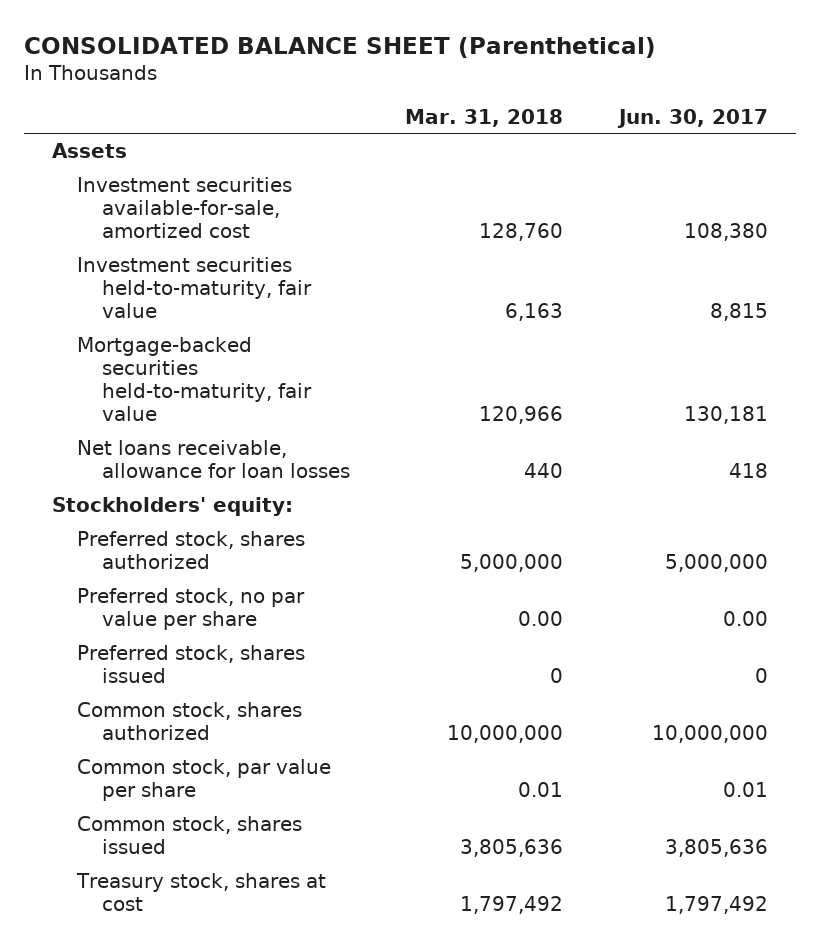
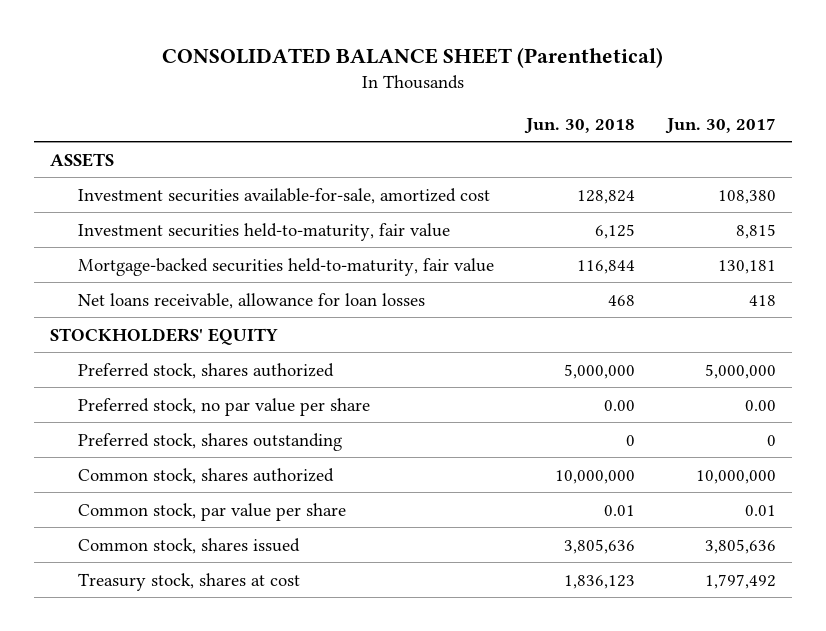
- | Mar. 31, 2018 | Jun. 30, 2017
+ | Jun. 30, 2018 | Jun. 30, 2017
- Assets
+ ASSETS
- Stockholders' equity:
+ STOCKHOLDERS' EQUITY
- Preferred stock, shares issued | 0 | 0
+ Preferred stock, shares outstanding | 0 | 0

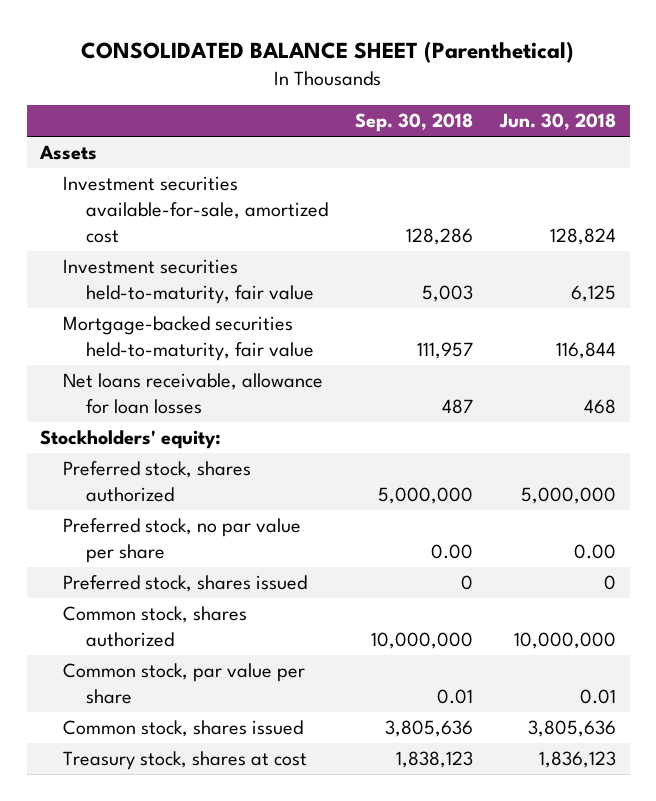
- | Jun. 30, 2018 | Jun. 30, 2017
+ | Sep. 30, 2018 | Jun. 30, 2018
- ASSETS
+ Assets
- STOCKHOLDERS' EQUITY
+ Stockholders' equity:
- Preferred stock, shares outstanding | 0 | 0
+ Preferred stock, shares issued | 0 | 0

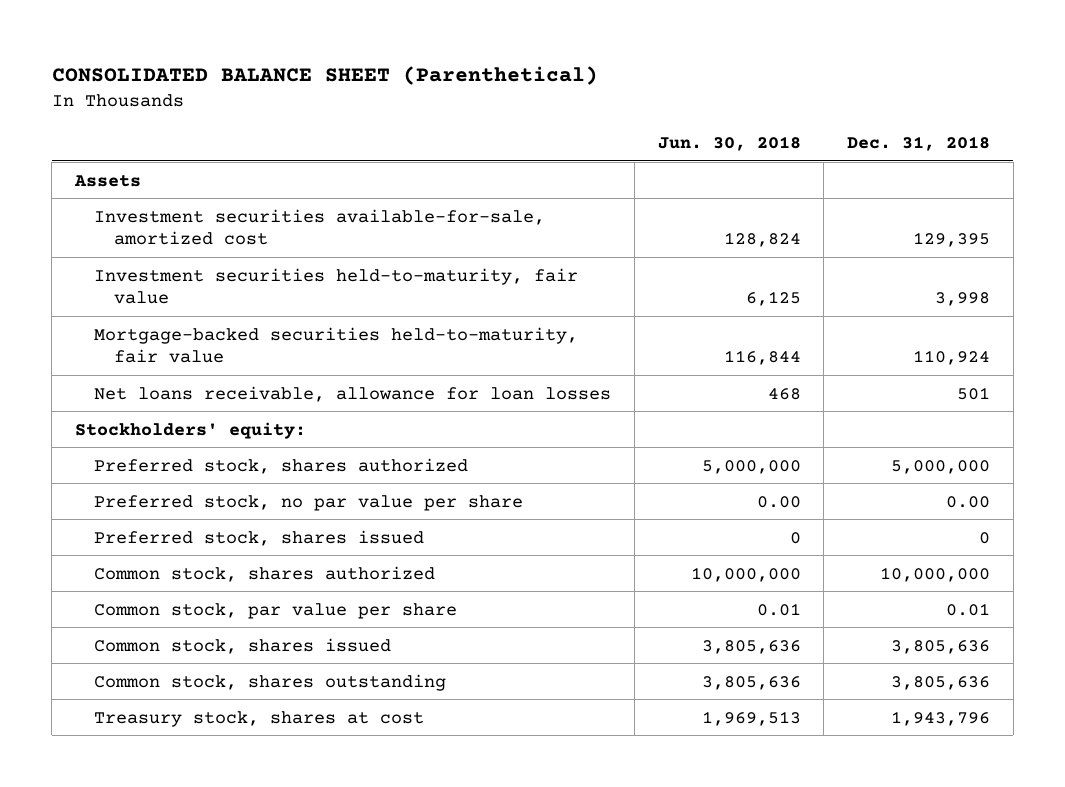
- | Sep. 30, 2018 | Jun. 30, 2018
+ | Jun. 30, 2018 | Dec. 31, 2018
- Treasury stock, shares at cost | 1,838,123 | 1,836,123
+ Common stock, shares outstanding | 3,805,636 | 3,805,636
+ Treasury stock, shares at cost | 1,969,513 | 1,943,796

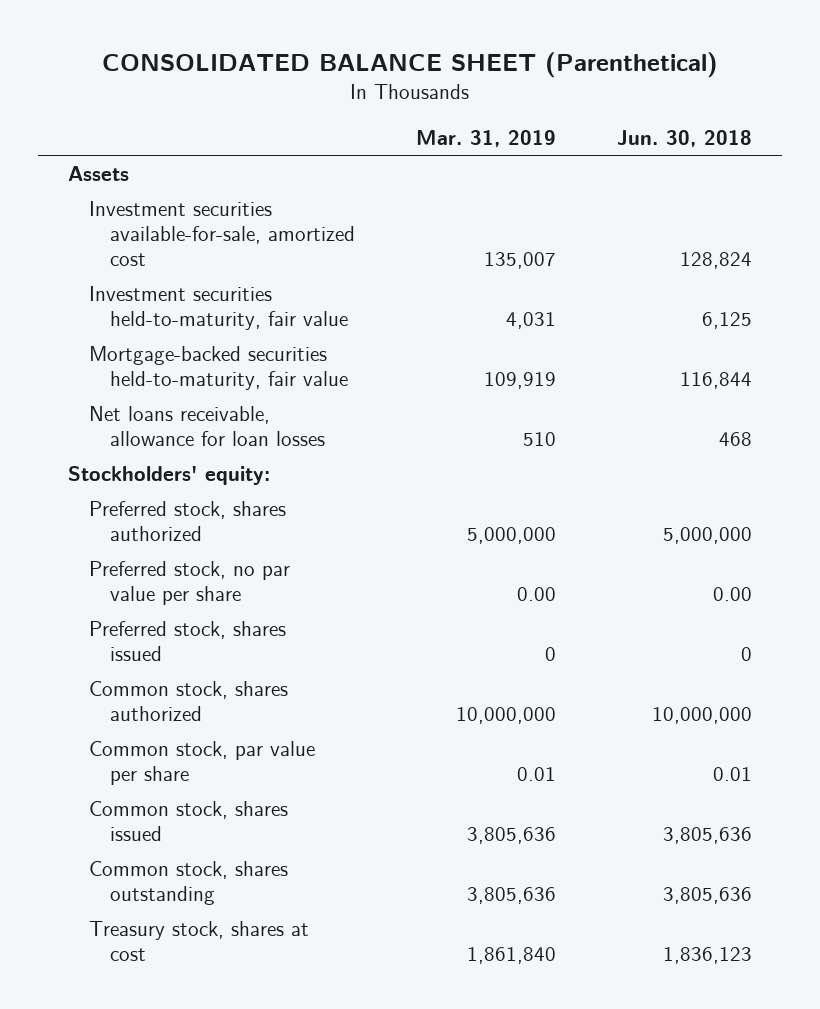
- | Jun. 30, 2018 | Dec. 31, 2018
+ | Mar. 31, 2019 | Jun. 30, 2018
- Treasury stock, shares at cost | 1,969,513 | 1,943,796
+ Treasury stock, shares at cost | 1,861,840 | 1,836,123

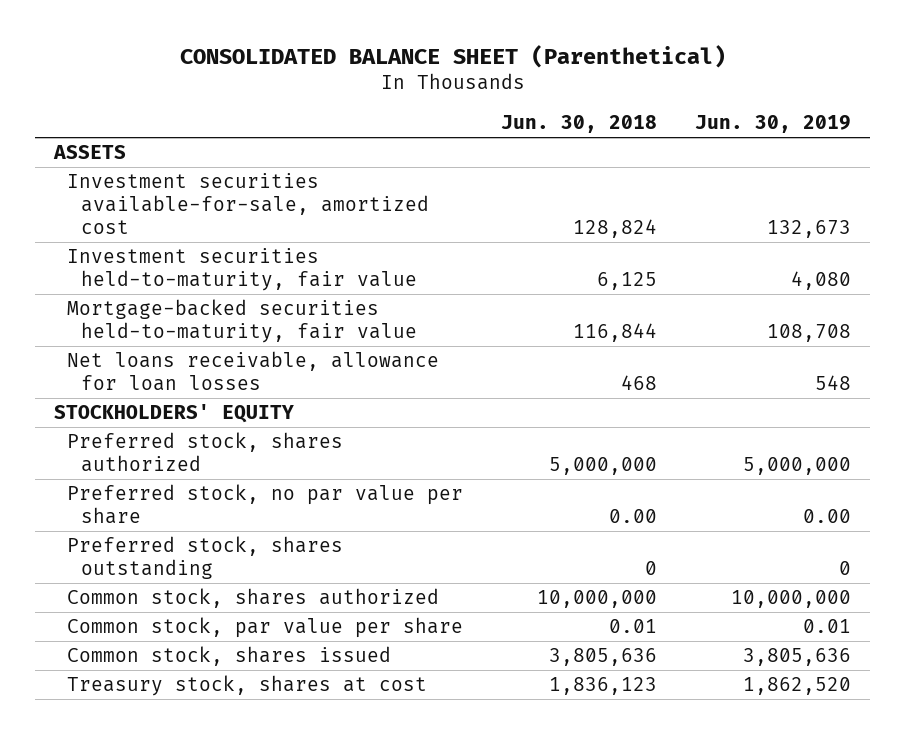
- | Mar. 31, 2019 | Jun. 30, 2018
+ | Jun. 30, 2018 | Jun. 30, 2019
- Assets
+ ASSETS
- Stockholders' equity:
+ STOCKHOLDERS' EQUITY
- Preferred stock, shares issued | 0 | 0
+ Preferred stock, shares outstanding | 0 | 0
- Common stock, shares outstanding | 3,805,636 | 3,805,636

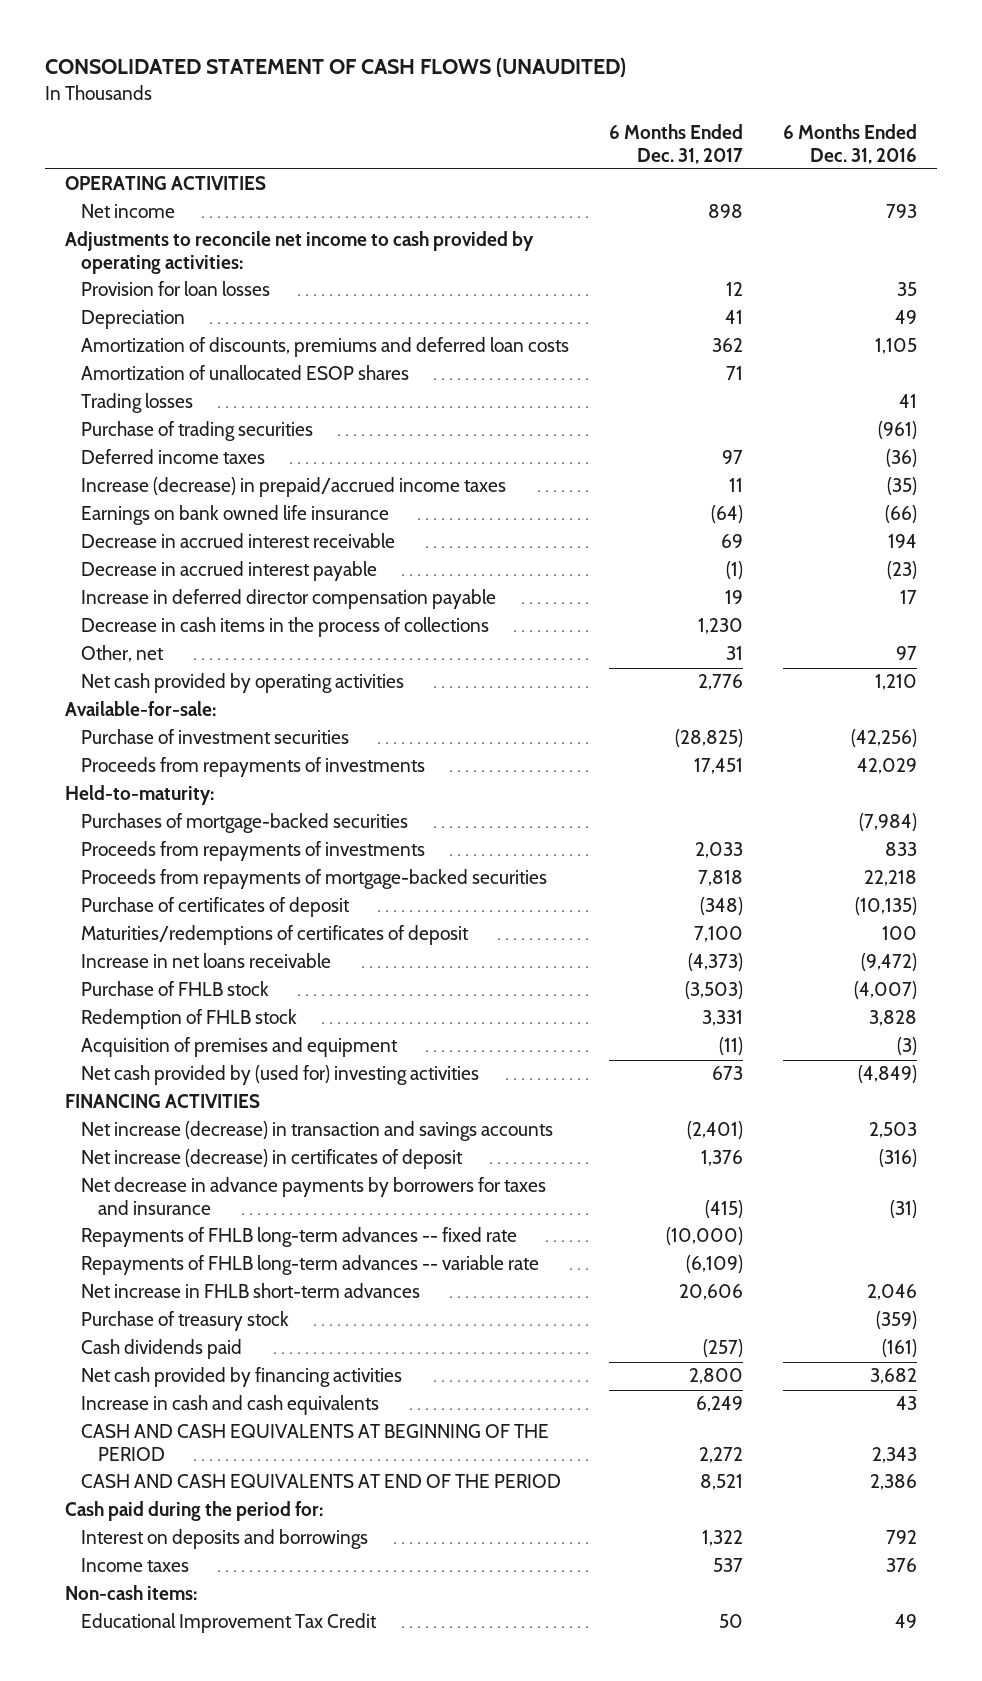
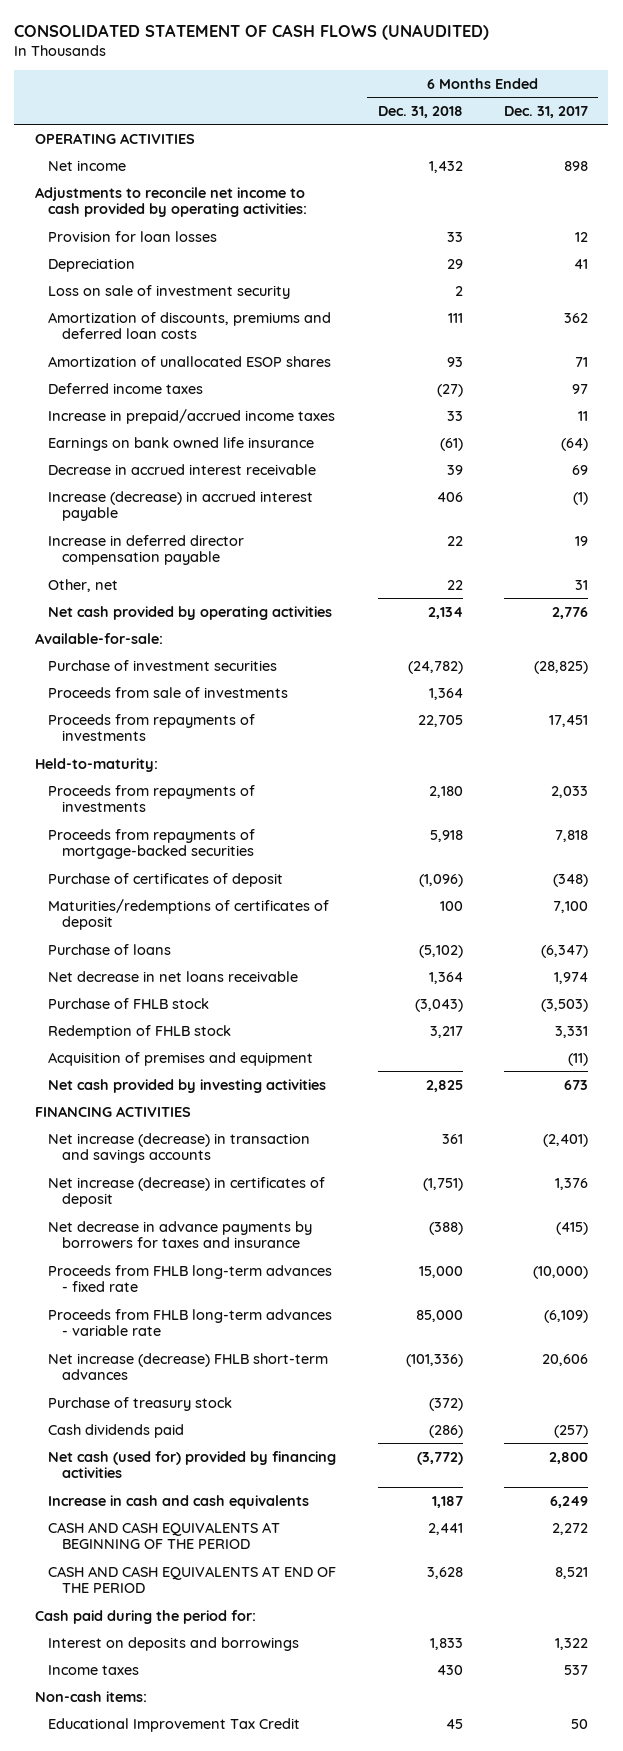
- | 6 Months Ended Dec. 31, 2017 | 6 Months Ended Dec. 31, 2016
+ | 6 Months Ended Dec. 31, 2018 | 6 Months Ended Dec. 31, 2017
+ Loss on sale of investment security | 2 |
- Trading losses | | 41
- Purchase of trading securities | | (961)
- Increase (decrease) in prepaid/accrued income taxes | 11 | (35)
+ Increase in prepaid/accrued income taxes | 33 | 11
- Decrease in accrued interest payable | (1) | (23)
+ Increase (decrease) in accrued interest payable | 406 | (1)
- Decrease in cash items in the process of collections | 1,230 |
+ Proceeds from sale of investments | 1,364 |
- Purchases of mortgage-backed securities | | (7,984)
- Increase in net loans receivable | (4,373) | (9,472)
+ Purchase of loans | (5,102) | (6,347)
+ Net decrease in net loans receivable | 1,364 | 1,974
- Net cash provided by (used for) investing activities | 673 | (4,849)
+ Net cash provided by investing activities | 2,825 | 673
- Repayments of FHLB long-term advances -- fixed rate | (10,000) |
- Repayments of FHLB long-term advances -- variable rate | (6,109) |
- Net increase in FHLB short-term advances | 20,606 | 2,046
+ Proceeds from FHLB long-term advances - fixed rate | 15,000 | (10,000)
+ Proceeds from FHLB long-term advances - variable rate | 85,000 | (6,109)
+ Net increase (decrease) FHLB short-term advances | (101,336) | 20,606
- Net cash provided by financing activities | 2,800 | 3,682
+ Net cash (used for) provided by financing activities | (3,772) | 2,800

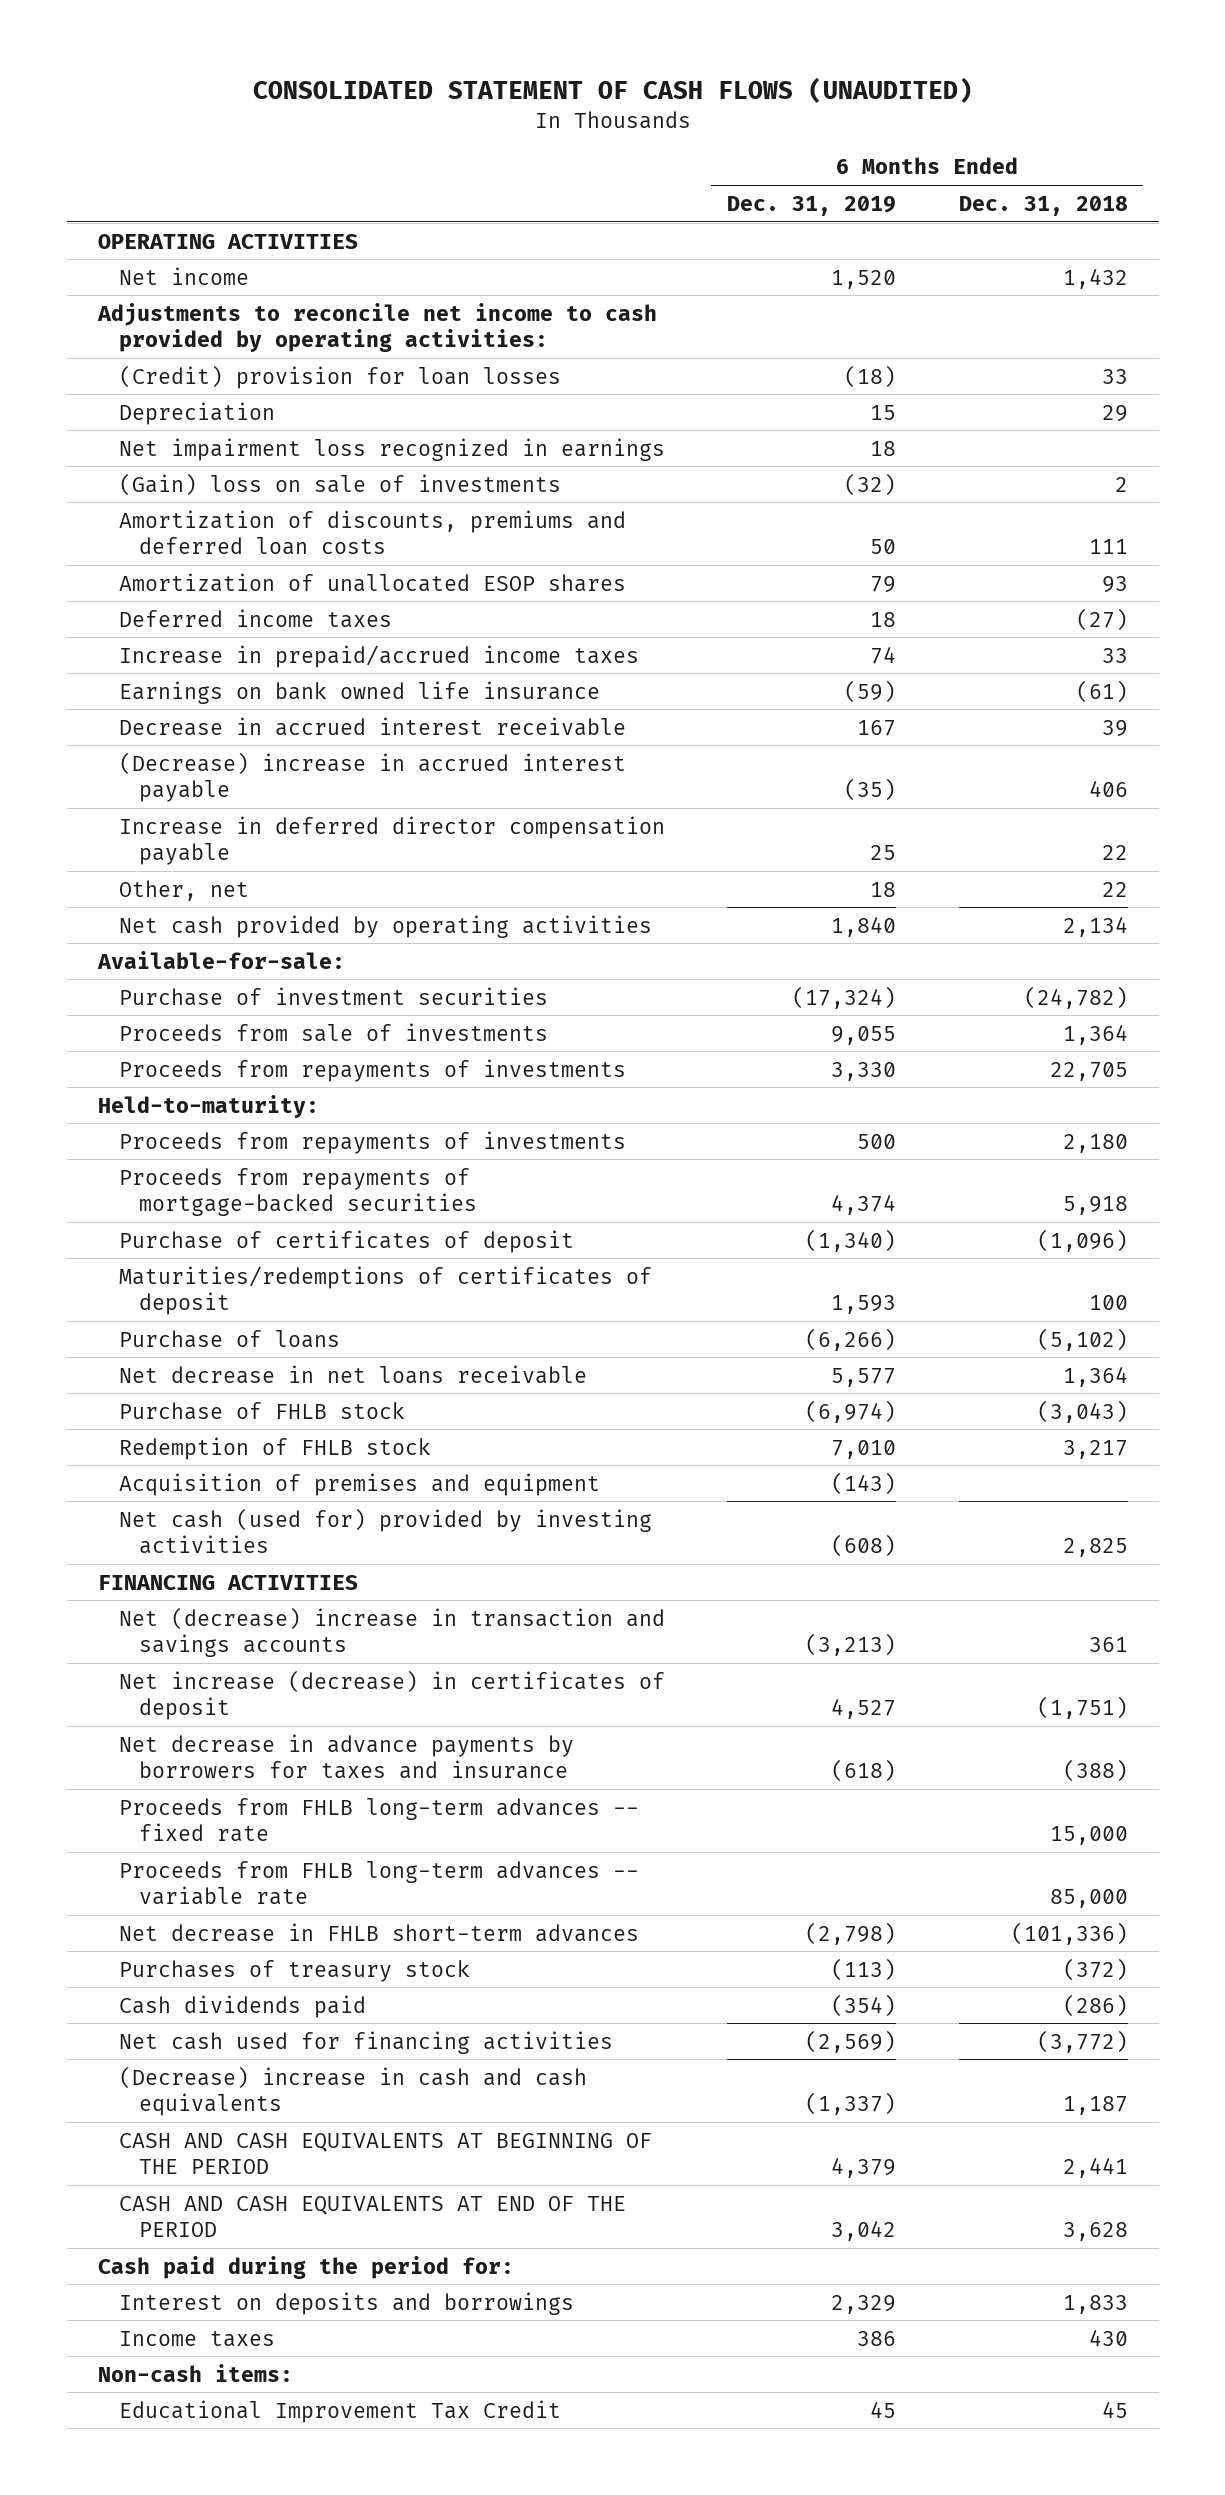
- | 6 Months Ended Dec. 31, 2018 | 6 Months Ended Dec. 31, 2017
+ | 6 Months Ended Dec. 31, 2019 | 6 Months Ended Dec. 31, 2018
- Provision for loan losses | 33 | 12
+ (Credit) provision for loan losses | (18) | 33
- Loss on sale of investment security | 2 |
+ Net impairment loss recognized in earnings | 18 |
+ (Gain) loss on sale of investments | (32) | 2
- Increase (decrease) in accrued interest payable | 406 | (1)
+ (Decrease) increase in accrued interest payable | (35) | 406
- Net cash provided by investing activities | 2,825 | 673
+ Net cash (used for) provided by investing activities | (608) | 2,825
- Net increase (decrease) in transaction and savings accounts | 361 | (2,401)
+ Net (decrease) increase in transaction and savings accounts | (3,213) | 361
- Proceeds from FHLB long-term advances - fixed rate | 15,000 | (10,000)
- Proceeds from FHLB long-term advances - variable rate | 85,000 | (6,109)
- Net increase (decrease) FHLB short-term advances | (101,336) | 20,606
- Purchase of treasury stock | (372) |
+ Proceeds from FHLB long-term advances -- fixed rate | | 15,000
+ Proceeds from FHLB long-term advances -- variable rate | | 85,000
+ Net decrease in FHLB short-term advances | (2,798) | (101,336)
+ Purchases of treasury stock | (113) | (372)
- Net cash (used for) provided by financing activities | (3,772) | 2,800
- Increase in cash and cash equivalents | 1,187 | 6,249
+ Net cash used for financing activities | (2,569) | (3,772)
+ (Decrease) increase in cash and cash equivalents | (1,337) | 1,187

